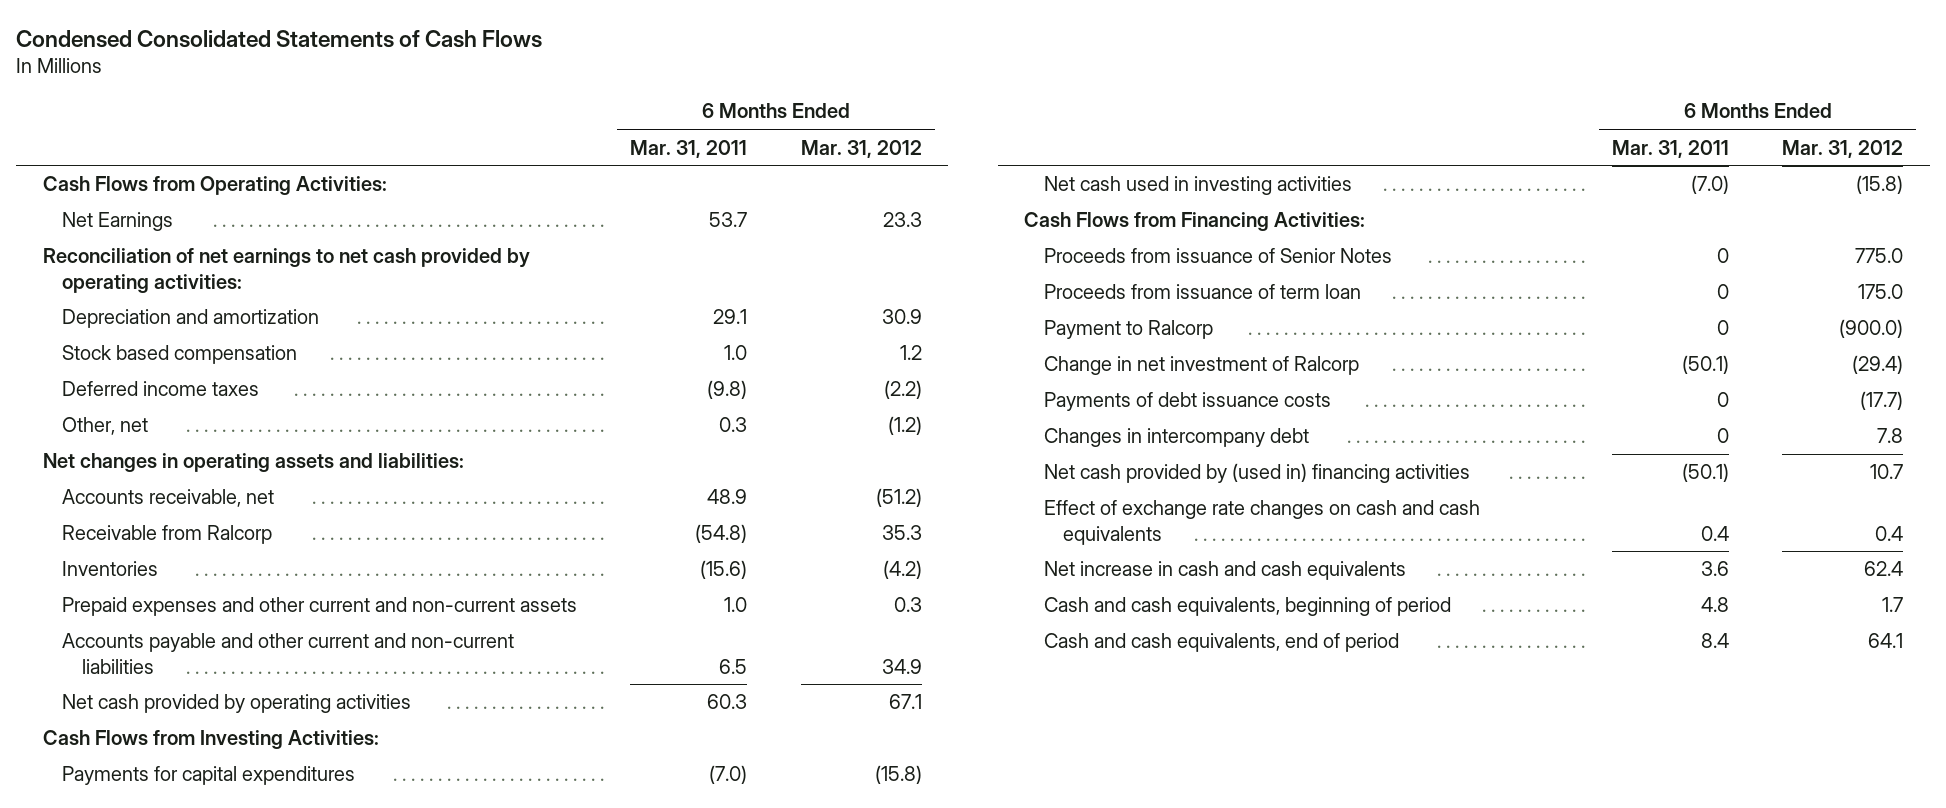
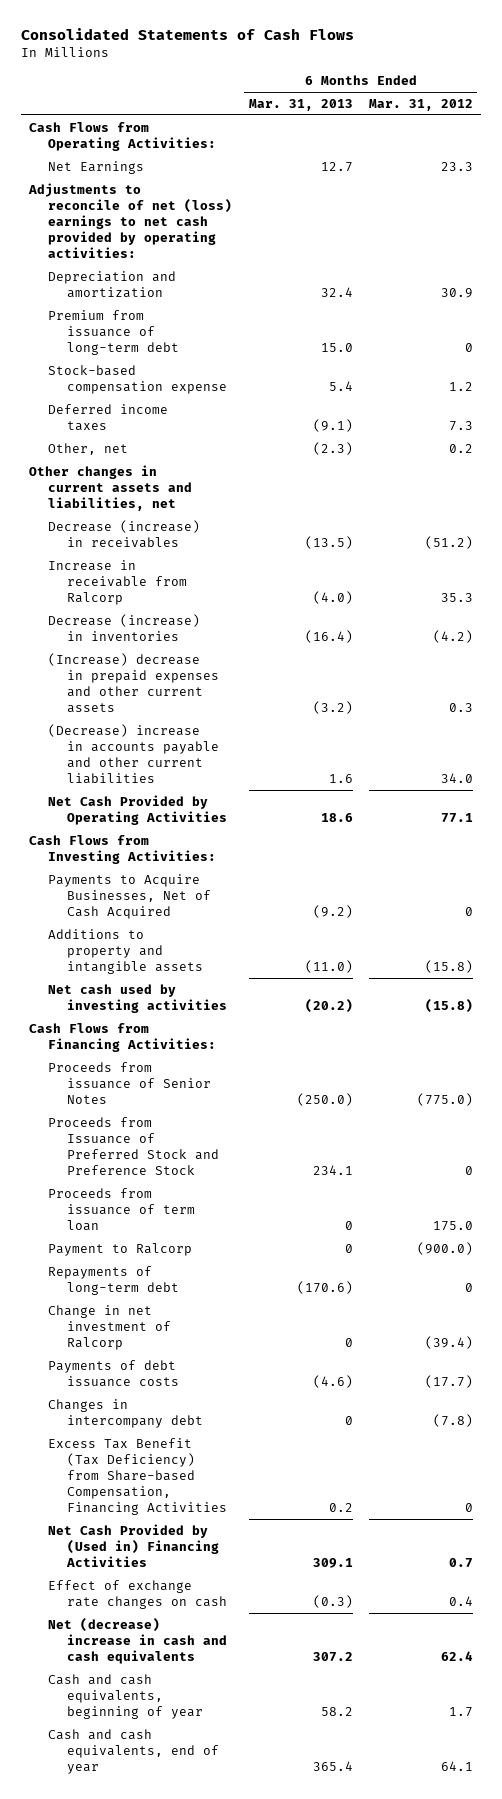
- Condensed Consolidated Statements of Cash Flows
+ Consolidated Statements of Cash Flows
- | 6 Months Ended Mar. 31, 2011 | 6 Months Ended Mar. 31, 2012
+ | 6 Months Ended Mar. 31, 2013 | 6 Months Ended Mar. 31, 2012
- Reconciliation of net earnings to net cash provided by operating activities:
+ Adjustments to reconcile of net (loss) earnings to net cash provided by operating activities:
- Stock based compensation | 1.0 | 1.2
- Deferred income taxes | (9.8) | (2.2)
- Other, net | 0.3 | (1.2)
- Net changes in operating assets and liabilities:
- Accounts receivable, net | 48.9 | (51.2)
- Receivable from Ralcorp | (54.8) | 35.3
- Inventories | (15.6) | (4.2)
- Prepaid expenses and other current and non-current assets | 1.0 | 0.3
- Accounts payable and other current and non-current liabilities | 6.5 | 34.9
- Net cash provided by operating activities | 60.3 | 67.1
+ Premium from issuance of long-term debt | 15.0 | 0
+ Stock-based compensation expense | 5.4 | 1.2
+ Deferred income taxes | (9.1) | 7.3
+ Other, net | (2.3) | 0.2
+ Other changes in current assets and liabilities, net
+ Decrease (increase) in receivables | (13.5) | (51.2)
+ Increase in receivable from Ralcorp | (4.0) | 35.3
+ Decrease (increase) in inventories | (16.4) | (4.2)
+ (Increase) decrease in prepaid expenses and other current assets | (3.2) | 0.3
+ (Decrease) increase in accounts payable and other current liabilities | 1.6 | 34.0
+ Net Cash Provided by Operating Activities | 18.6 | 77.1
- Payments for capital expenditures | (7.0) | (15.8)
- Net cash used in investing activities | (7.0) | (15.8)
+ Payments to Acquire Businesses, Net of Cash Acquired | (9.2) | 0
+ Additions to property and intangible assets | (11.0) | (15.8)
+ Net cash used by investing activities | (20.2) | (15.8)
- Proceeds from issuance of Senior Notes | 0 | 775.0
+ Proceeds from issuance of Senior Notes | (250.0) | (775.0)
+ Proceeds from Issuance of Preferred Stock and Preference Stock | 234.1 | 0
- Change in net investment of Ralcorp | (50.1) | (29.4)
+ Repayments of long-term debt | (170.6) | 0
+ Change in net investment of Ralcorp | 0 | (39.4)
- Changes in intercompany debt | 0 | 7.8
- Net cash provided by (used in) financing activities | (50.1) | 10.7
- Effect of exchange rate changes on cash and cash equivalents | 0.4 | 0.4
- Net increase in cash and cash equivalents | 3.6 | 62.4
- Cash and cash equivalents, beginning of period | 4.8 | 1.7
- Cash and cash equivalents, end of period | 8.4 | 64.1
+ Changes in intercompany debt | 0 | (7.8)
+ Excess Tax Benefit (Tax Deficiency) from Share-based Compensation, Financing Activities | 0.2 | 0
+ Net Cash Provided by (Used in) Financing Activities | 309.1 | 0.7
+ Effect of exchange rate changes on cash | (0.3) | 0.4
+ Net (decrease) increase in cash and cash equivalents | 307.2 | 62.4
+ Cash and cash equivalents, beginning of year | 58.2 | 1.7
+ Cash and cash equivalents, end of year | 365.4 | 64.1

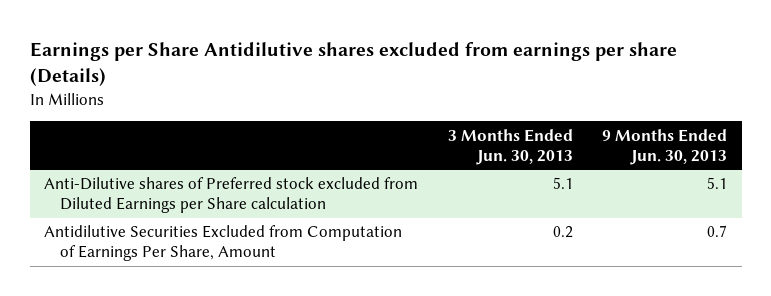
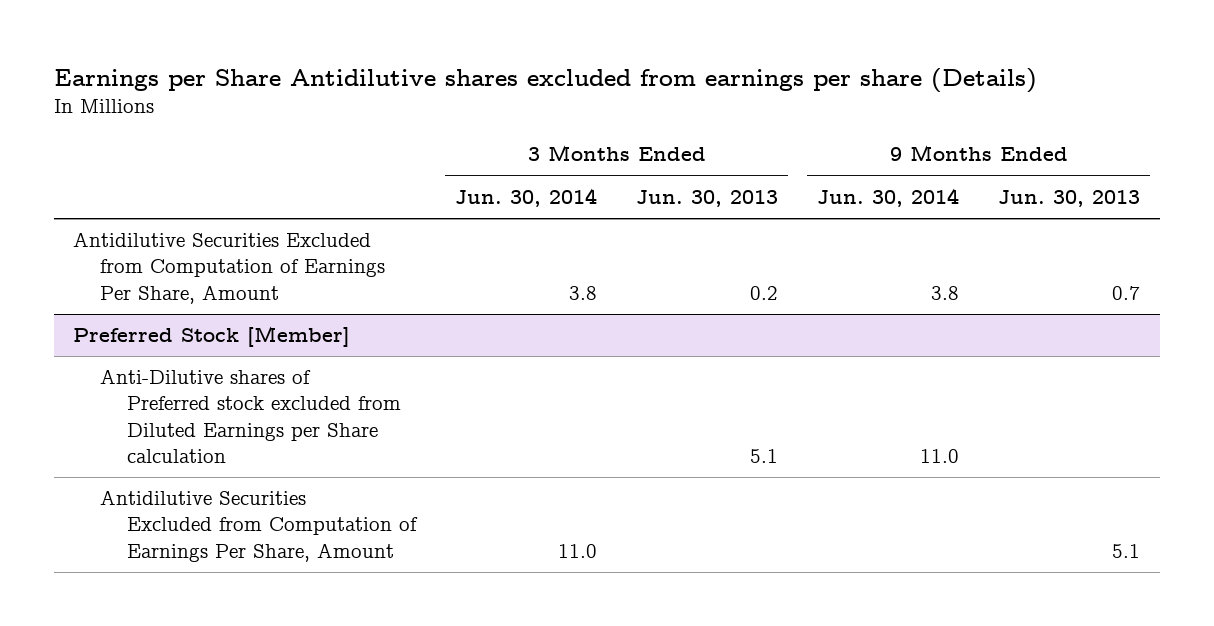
- | 3 Months Ended Jun. 30, 2013 | 9 Months Ended Jun. 30, 2013
+ | 3 Months Ended Jun. 30, 2014 | 3 Months Ended Jun. 30, 2013 | 9 Months Ended Jun. 30, 2014 | 9 Months Ended Jun. 30, 2013
- Anti-Dilutive shares of Preferred stock excluded from Diluted Earnings per Share calculation | 5.1 | 5.1
+ Preferred Stock [Member]
+ Anti-Dilutive shares of Preferred stock excluded from Diluted Earnings per Share calculation | | 5.1 | 11.0 |
+ Antidilutive Securities Excluded from Computation of Earnings Per Share, Amount | 11.0 | | | 5.1

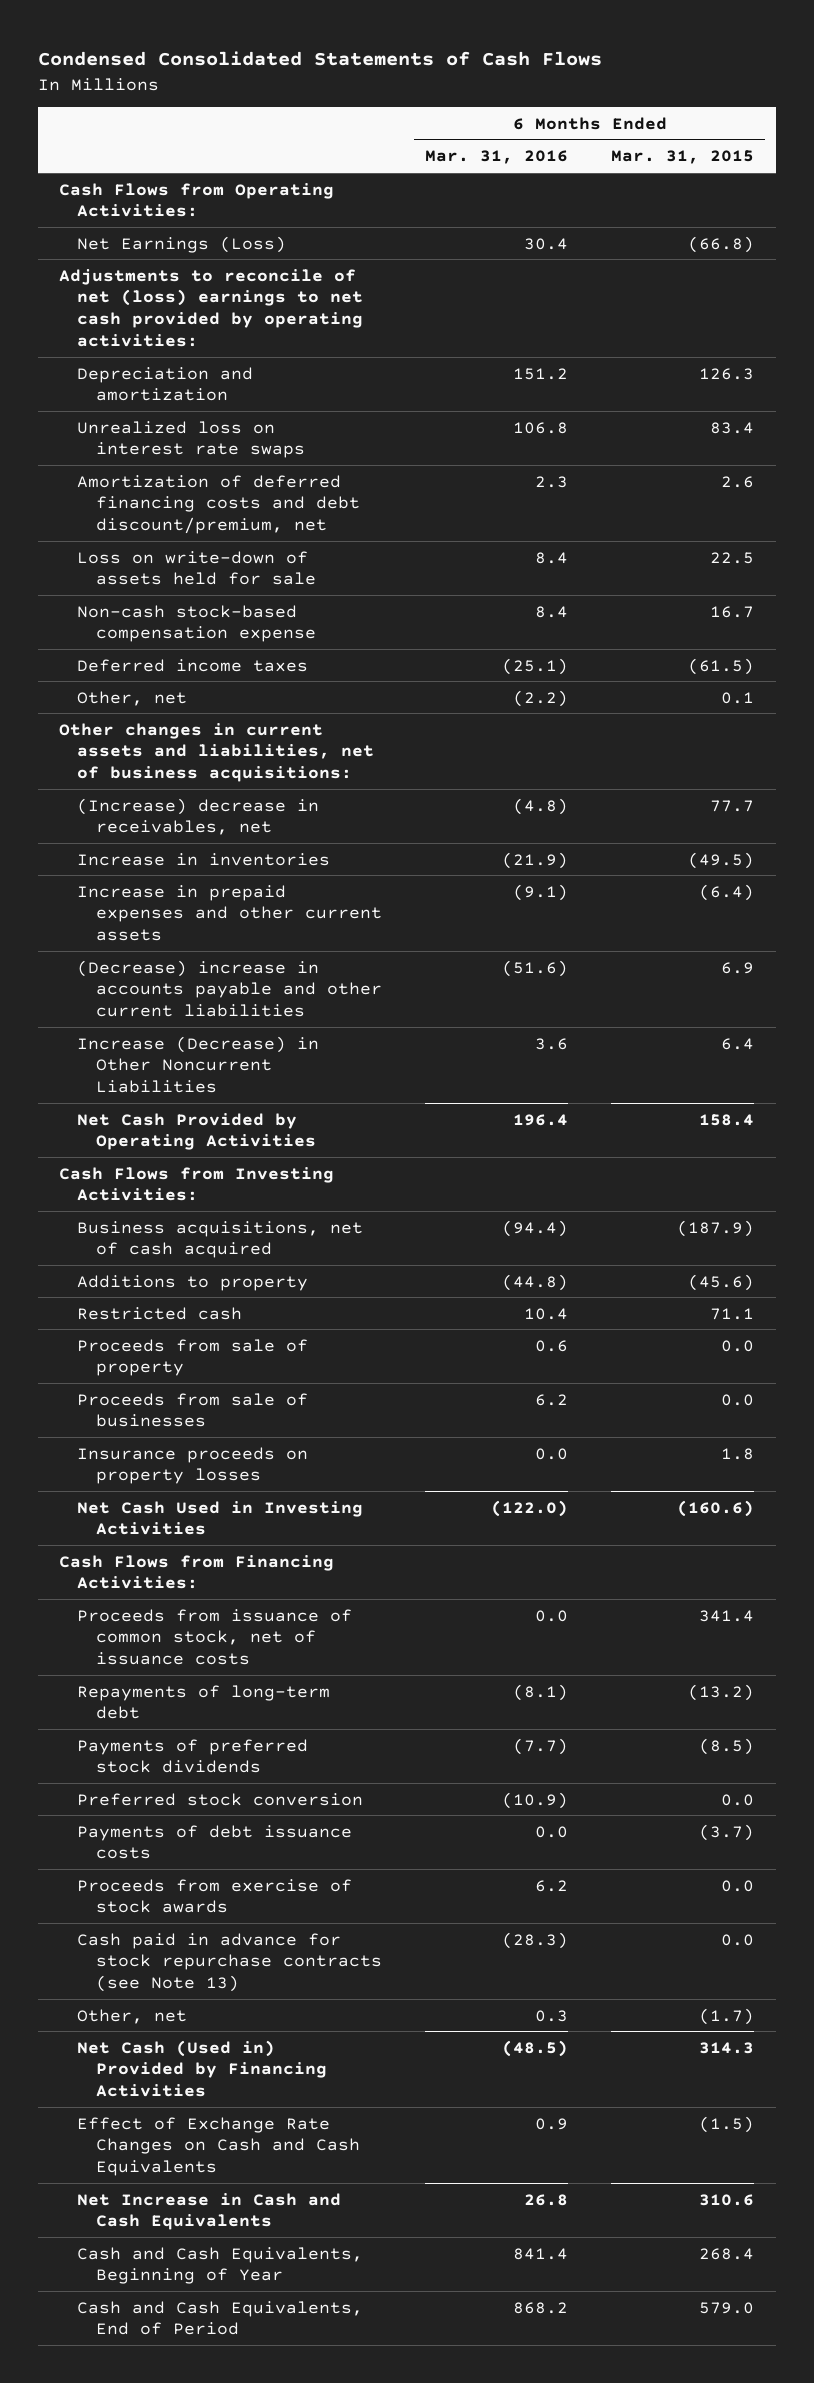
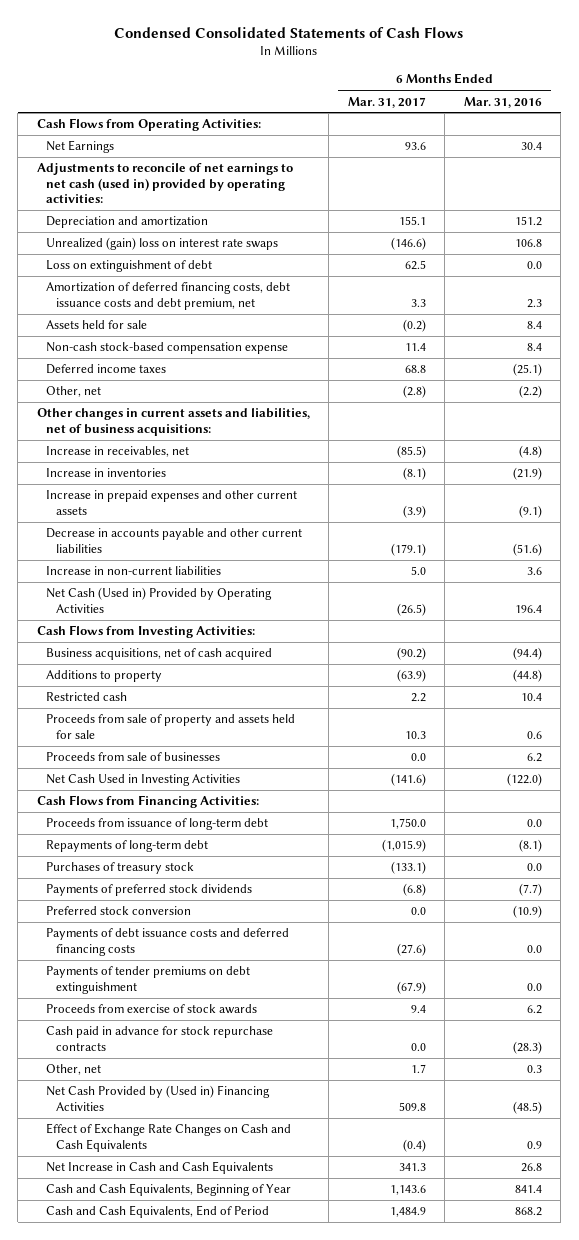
- | 6 Months Ended Mar. 31, 2016 | 6 Months Ended Mar. 31, 2015
+ | 6 Months Ended Mar. 31, 2017 | 6 Months Ended Mar. 31, 2016
- Net Earnings (Loss) | 30.4 | (66.8)
- Adjustments to reconcile of net (loss) earnings to net cash provided by operating activities:
+ Net Earnings | 93.6 | 30.4
+ Adjustments to reconcile of net earnings to net cash (used in) provided by operating activities:
- Unrealized loss on interest rate swaps | 106.8 | 83.4
- Amortization of deferred financing costs and debt discount/premium, net | 2.3 | 2.6
- Loss on write-down of assets held for sale | 8.4 | 22.5
+ Unrealized (gain) loss on interest rate swaps | (146.6) | 106.8
+ Loss on extinguishment of debt | 62.5 | 0.0
+ Amortization of deferred financing costs, debt issuance costs and debt premium, net | 3.3 | 2.3
+ Assets held for sale | (0.2) | 8.4
- (Increase) decrease in receivables, net | (4.8) | 77.7
+ Increase in receivables, net | (85.5) | (4.8)
- (Decrease) increase in accounts payable and other current liabilities | (51.6) | 6.9
- Increase (Decrease) in Other Noncurrent Liabilities | 3.6 | 6.4
- Net Cash Provided by Operating Activities | 196.4 | 158.4
+ Decrease in accounts payable and other current liabilities | (179.1) | (51.6)
+ Increase in non-current liabilities | 5.0 | 3.6
+ Net Cash (Used in) Provided by Operating Activities | (26.5) | 196.4
- Proceeds from sale of property | 0.6 | 0.0
+ Proceeds from sale of property and assets held for sale | 10.3 | 0.6
- Insurance proceeds on property losses | 0.0 | 1.8
- Proceeds from issuance of common stock, net of issuance costs | 0.0 | 341.4
+ Proceeds from issuance of long-term debt | 1,750.0 | 0.0
+ Purchases of treasury stock | (133.1) | 0.0
- Payments of debt issuance costs | 0.0 | (3.7)
+ Payments of debt issuance costs and deferred financing costs | (27.6) | 0.0
+ Payments of tender premiums on debt extinguishment | (67.9) | 0.0
- Cash paid in advance for stock repurchase contracts (see Note 13) | (28.3) | 0.0
+ Cash paid in advance for stock repurchase contracts | 0.0 | (28.3)
- Net Cash (Used in) Provided by Financing Activities | (48.5) | 314.3
+ Net Cash Provided by (Used in) Financing Activities | 509.8 | (48.5)

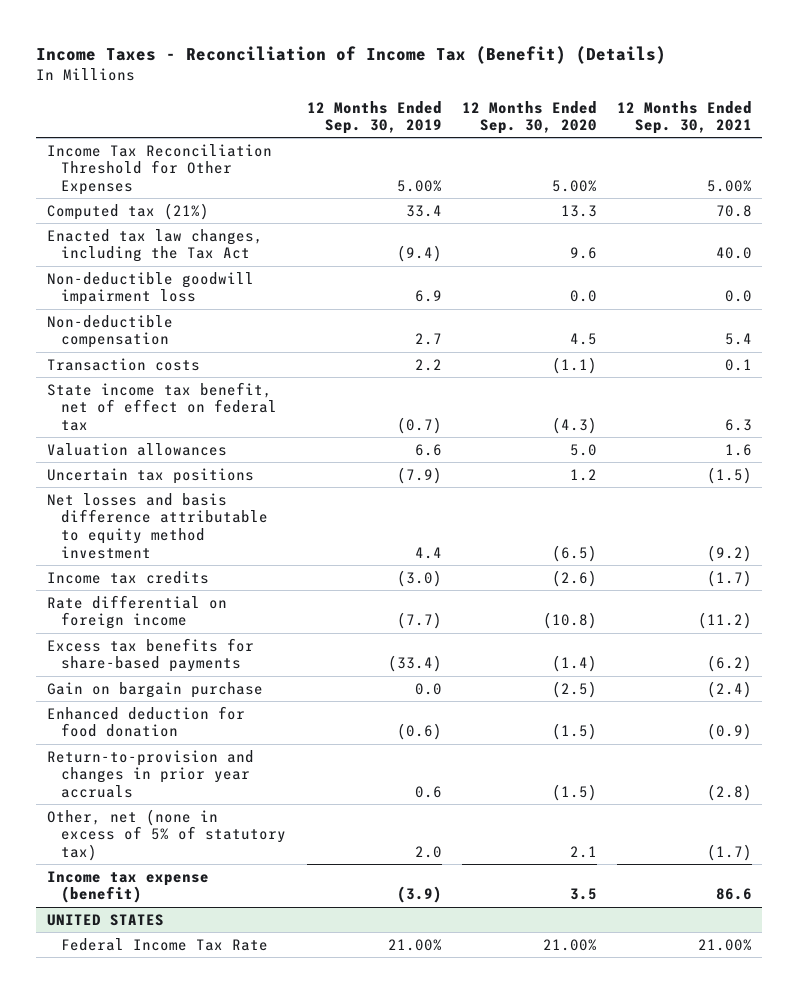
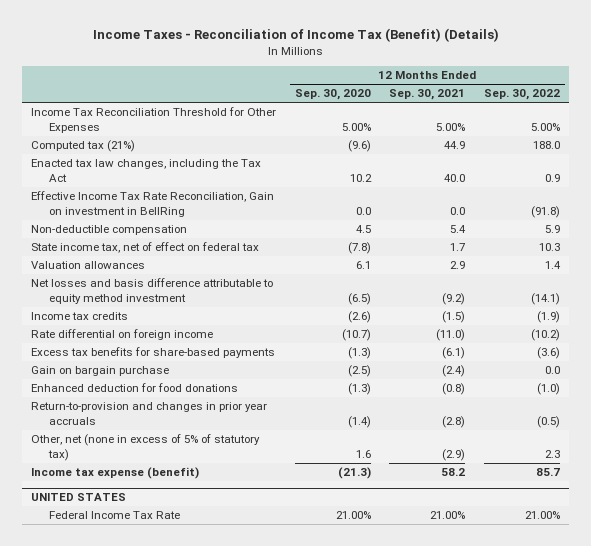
- | 12 Months Ended Sep. 30, 2019 | 12 Months Ended Sep. 30, 2020 | 12 Months Ended Sep. 30, 2021
+ | 12 Months Ended Sep. 30, 2020 | 12 Months Ended Sep. 30, 2021 | 12 Months Ended Sep. 30, 2022
- Computed tax (21%) | 33.4 | 13.3 | 70.8
- Enacted tax law changes, including the Tax Act | (9.4) | 9.6 | 40.0
- Non-deductible goodwill impairment loss | 6.9 | 0.0 | 0.0
+ Computed tax (21%) | (9.6) | 44.9 | 188.0
+ Enacted tax law changes, including the Tax Act | 10.2 | 40.0 | 0.9
+ Effective Income Tax Rate Reconciliation, Gain on investment in BellRing | 0.0 | 0.0 | (91.8)
- Transaction costs | 2.2 | (1.1) | 0.1
- State income tax benefit, net of effect on federal tax | (0.7) | (4.3) | 6.3
- Valuation allowances | 6.6 | 5.0 | 1.6
- Uncertain tax positions | (7.9) | 1.2 | (1.5)
+ State income tax, net of effect on federal tax | (7.8) | 1.7 | 10.3
+ Valuation allowances | 6.1 | 2.9 | 1.4
- Income tax credits | (3.0) | (2.6) | (1.7)
- Rate differential on foreign income | (7.7) | (10.8) | (11.2)
- Excess tax benefits for share-based payments | (33.4) | (1.4) | (6.2)
+ Income tax credits | (2.6) | (1.5) | (1.9)
+ Rate differential on foreign income | (10.7) | (11.0) | (10.2)
+ Excess tax benefits for share-based payments | (1.3) | (6.1) | (3.6)
- Enhanced deduction for food donation | (0.6) | (1.5) | (0.9)
- Return-to-provision and changes in prior year accruals | 0.6 | (1.5) | (2.8)
- Other, net (none in excess of 5% of statutory tax) | 2.0 | 2.1 | (1.7)
- Income tax expense (benefit) | (3.9) | 3.5 | 86.6
+ Enhanced deduction for food donations | (1.3) | (0.8) | (1.0)
+ Return-to-provision and changes in prior year accruals | (1.4) | (2.8) | (0.5)
+ Other, net (none in excess of 5% of statutory tax) | 1.6 | (2.9) | 2.3
+ Income tax expense (benefit) | (21.3) | 58.2 | 85.7

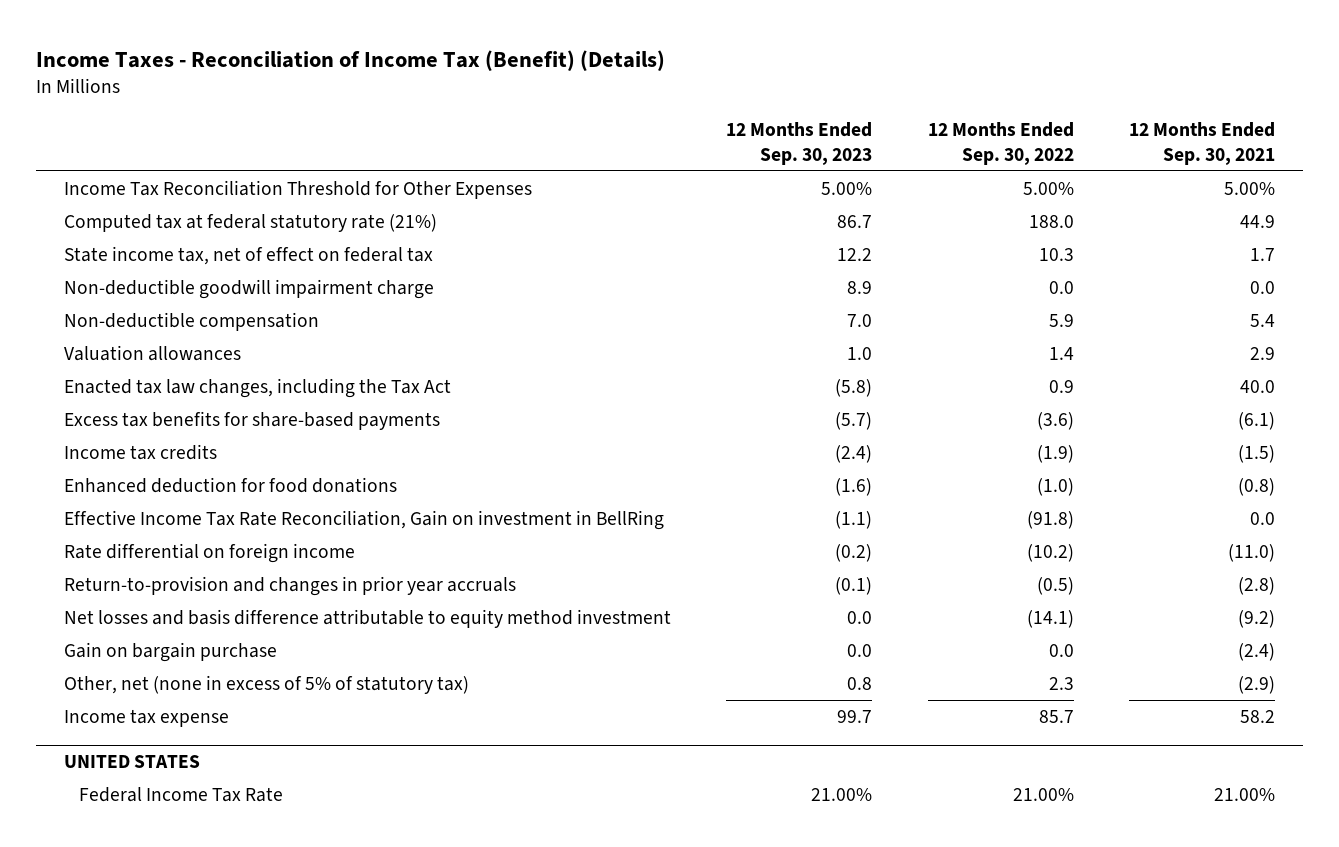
- | 12 Months Ended Sep. 30, 2020 | 12 Months Ended Sep. 30, 2021 | 12 Months Ended Sep. 30, 2022
+ | 12 Months Ended Sep. 30, 2023 | 12 Months Ended Sep. 30, 2022 | 12 Months Ended Sep. 30, 2021
- Computed tax (21%) | (9.6) | 44.9 | 188.0
+ Computed tax at federal statutory rate (21%) | 86.7 | 188.0 | 44.9
+ Non-deductible goodwill impairment charge | 8.9 | 0.0 | 0.0
moved down: Non-deductible compensation | 7.0 | 5.9 | 5.4
moved down: Enacted tax law changes, including the Tax Act | (5.8) | 0.9 | 40.0
moved down: Income tax credits | (2.4) | (1.9) | (1.5)
moved down: Effective Income Tax Rate Reconciliation, Gain on investment in BellRing | (1.1) | (91.8) | 0.0
moved down: Rate differential on foreign income | (0.2) | (10.2) | (11.0)
moved down: Net losses and basis difference attributable to equity method investment | 0.0 | (14.1) | (9.2)
moved down: Gain on bargain purchase | 0.0 | 0.0 | (2.4)
- Income tax expense (benefit) | (21.3) | 58.2 | 85.7
+ Income tax expense | 99.7 | 85.7 | 58.2

